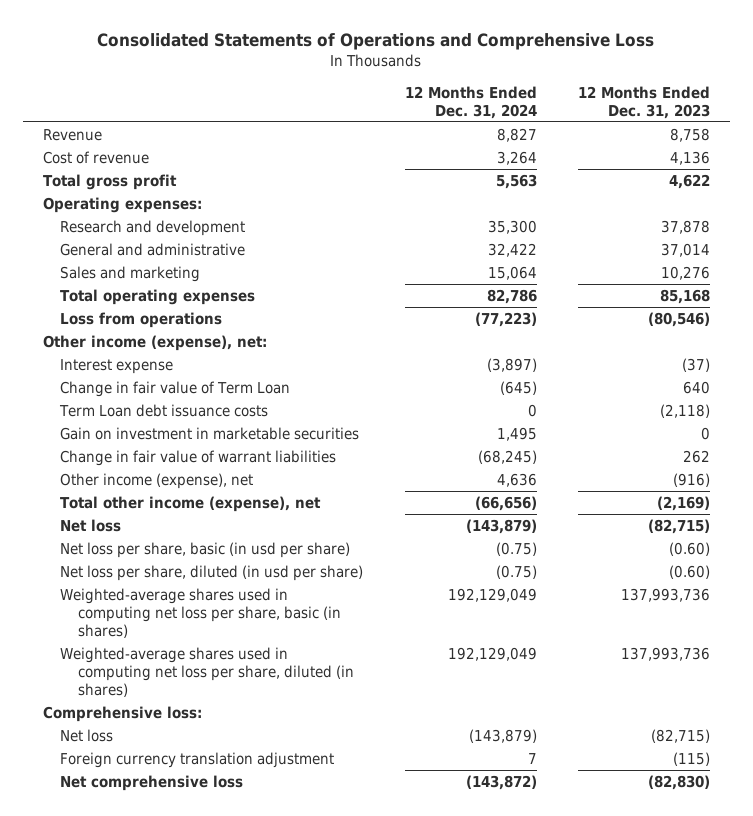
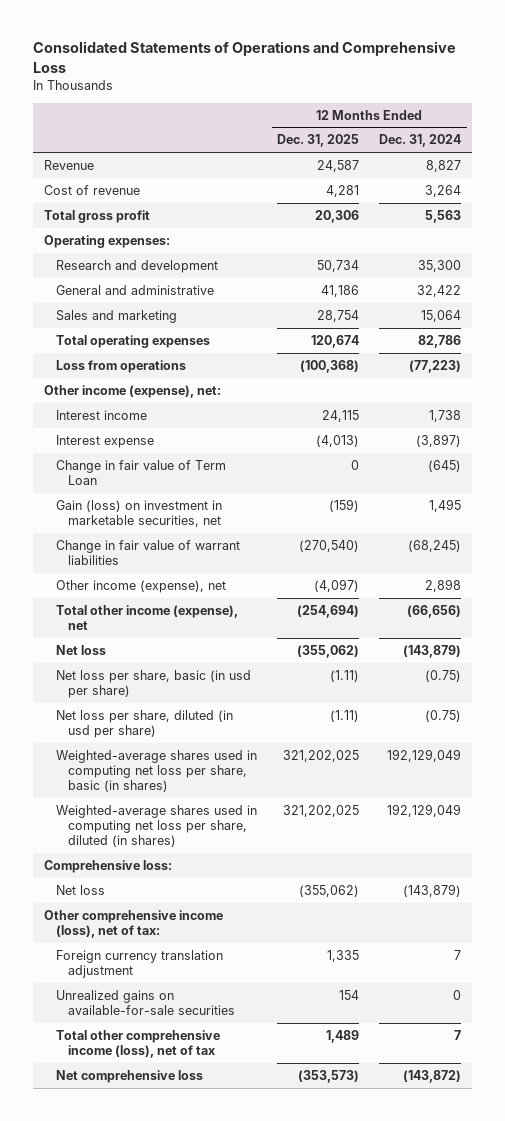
- | 12 Months Ended Dec. 31, 2024 | 12 Months Ended Dec. 31, 2023
+ | 12 Months Ended Dec. 31, 2025 | 12 Months Ended Dec. 31, 2024
+ Interest income | 24,115 | 1,738
- Term Loan debt issuance costs | 0 | (2,118)
- Gain on investment in marketable securities | 1,495 | 0
+ Gain (loss) on investment in marketable securities, net | (159) | 1,495
- Other income (expense), net | 4,636 | (916)
+ Other income (expense), net | (4,097) | 2,898
+ Other comprehensive income (loss), net of tax:
+ Unrealized gains on available-for-sale securities | 154 | 0
+ Total other comprehensive income (loss), net of tax | 1,489 | 7

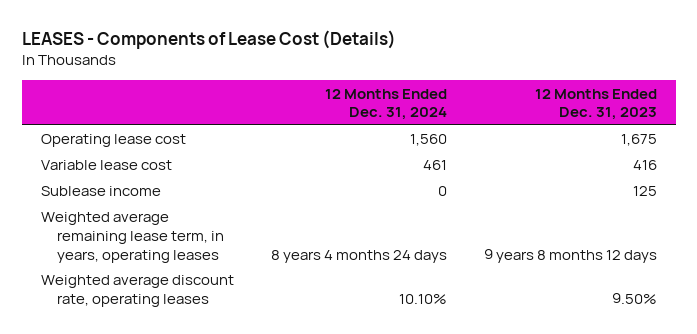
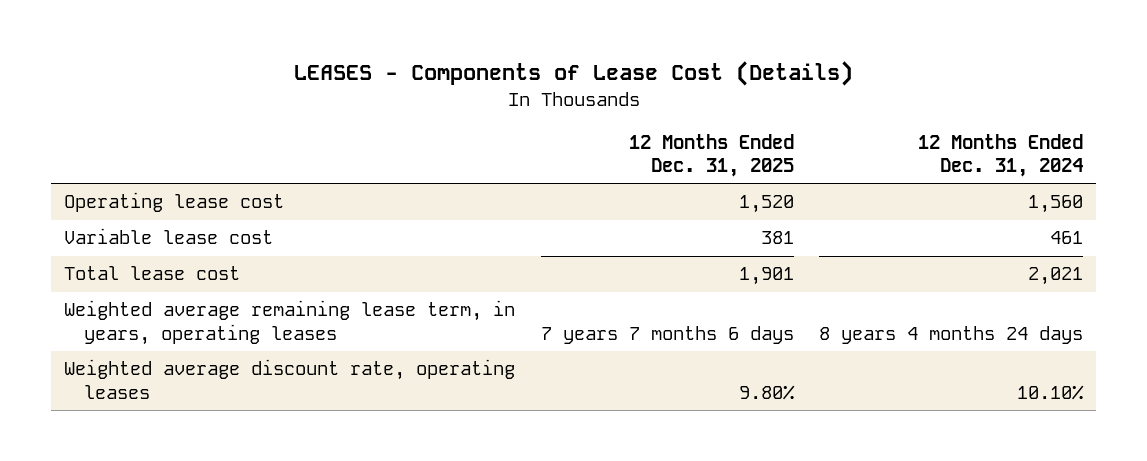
- | 12 Months Ended Dec. 31, 2024 | 12 Months Ended Dec. 31, 2023
+ | 12 Months Ended Dec. 31, 2025 | 12 Months Ended Dec. 31, 2024
- Sublease income | 0 | 125
+ Total lease cost | 1,901 | 2,021

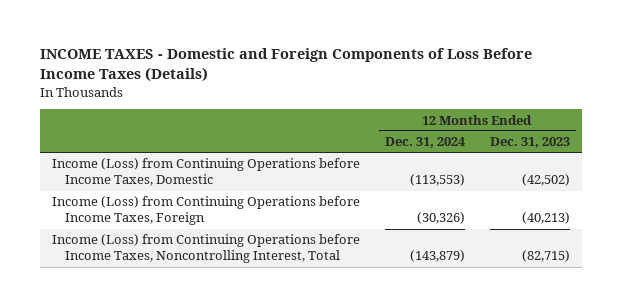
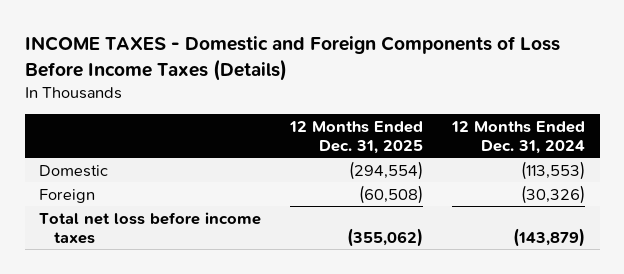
- | 12 Months Ended Dec. 31, 2024 | 12 Months Ended Dec. 31, 2023
+ | 12 Months Ended Dec. 31, 2025 | 12 Months Ended Dec. 31, 2024
- Income (Loss) from Continuing Operations before Income Taxes, Domestic | (113,553) | (42,502)
- Income (Loss) from Continuing Operations before Income Taxes, Foreign | (30,326) | (40,213)
- Income (Loss) from Continuing Operations before Income Taxes, Noncontrolling Interest, Total | (143,879) | (82,715)
+ Domestic | (294,554) | (113,553)
+ Foreign | (60,508) | (30,326)
+ Total net loss before income taxes | (355,062) | (143,879)

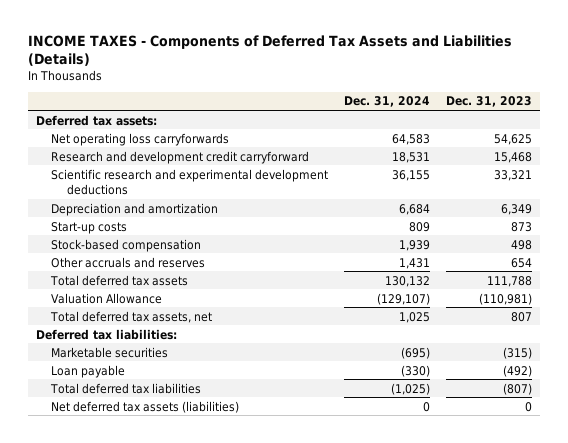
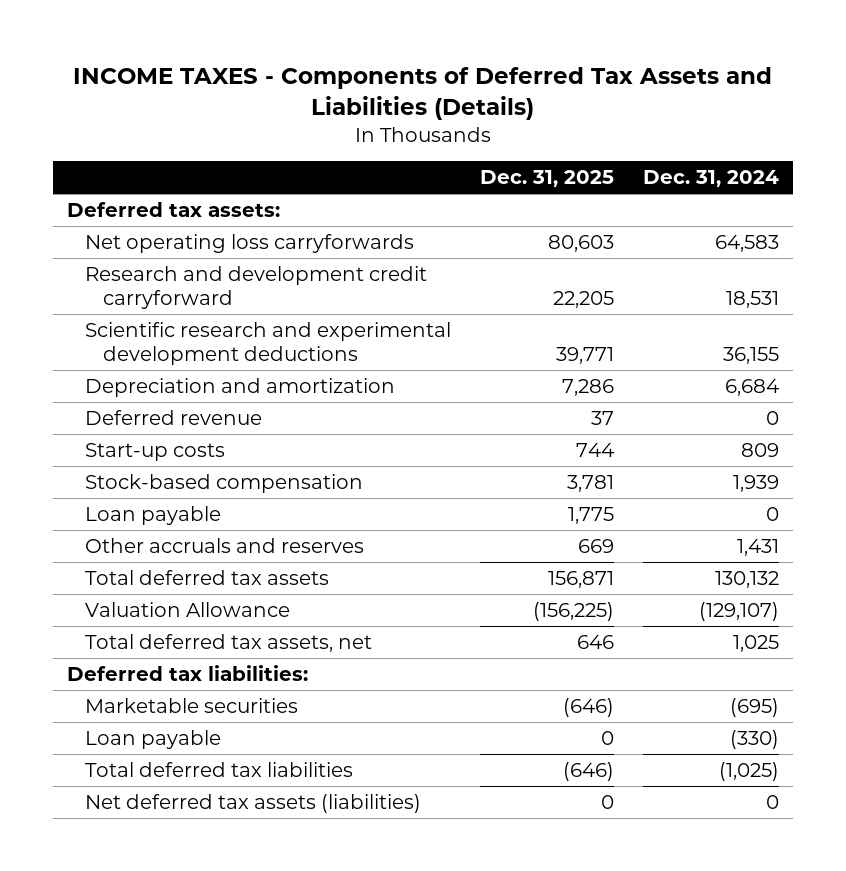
- | Dec. 31, 2024 | Dec. 31, 2023
+ | Dec. 31, 2025 | Dec. 31, 2024
+ Deferred revenue | 37 | 0
+ Loan payable | 1,775 | 0

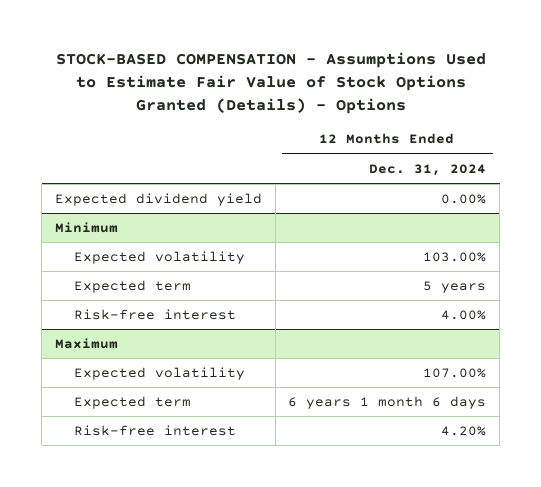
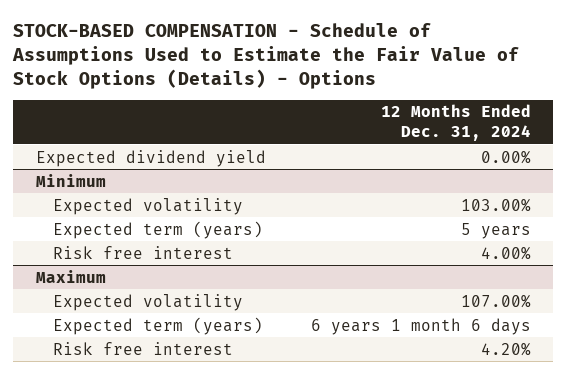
- STOCK-BASED COMPENSATION - Assumptions Used to Estimate Fair Value of Stock Options Granted (Details) - Options
+ STOCK-BASED COMPENSATION - Schedule of Assumptions Used to Estimate the Fair Value of Stock Options (Details) - Options
@ Minimum
- Expected term | 5 years
- Risk-free interest | 4.00%
+ Expected term (years) | 5 years
+ Risk free interest | 4.00%
@ Maximum
- Expected term | 6 years 1 month 6 days
- Risk-free interest | 4.20%
+ Expected term (years) | 6 years 1 month 6 days
+ Risk free interest | 4.20%

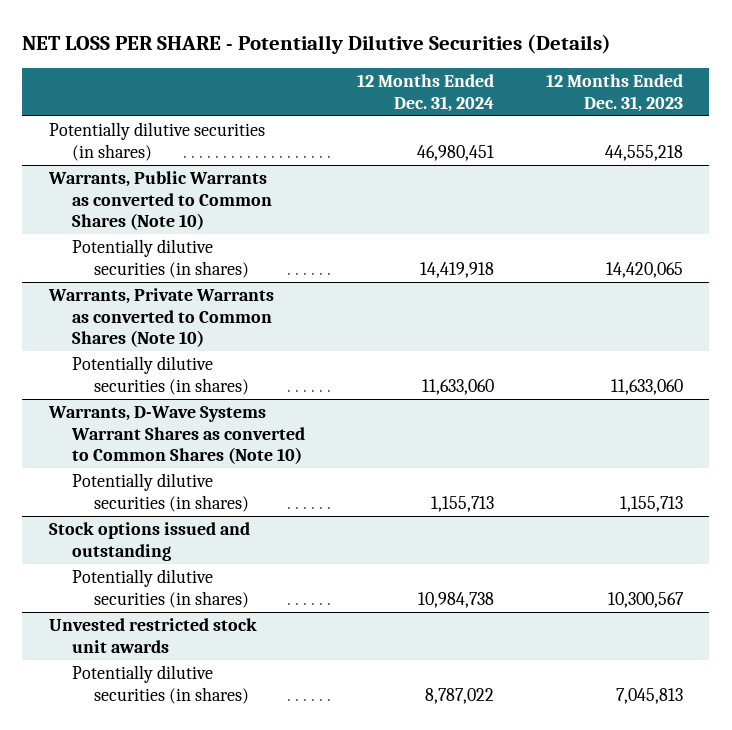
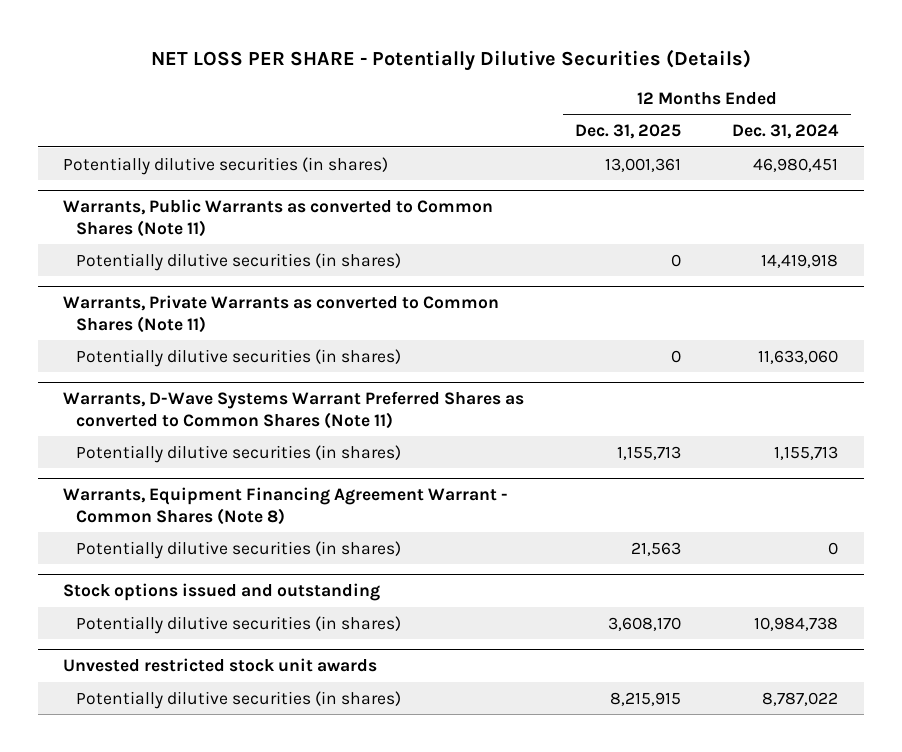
- | 12 Months Ended Dec. 31, 2024 | 12 Months Ended Dec. 31, 2023
+ | 12 Months Ended Dec. 31, 2025 | 12 Months Ended Dec. 31, 2024
- Warrants, Public Warrants as converted to Common Shares (Note 10)
+ Warrants, Public Warrants as converted to Common Shares (Note 11)
- Warrants, Private Warrants as converted to Common Shares (Note 10)
+ Warrants, Private Warrants as converted to Common Shares (Note 11)
- Warrants, D-Wave Systems Warrant Shares as converted to Common Shares (Note 10)
+ Warrants, D-Wave Systems Warrant Preferred Shares as converted to Common Shares (Note 11)
+ Warrants, Equipment Financing Agreement Warrant - Common Shares (Note 8)
+ Potentially dilutive securities (in shares) | 21,563 | 0

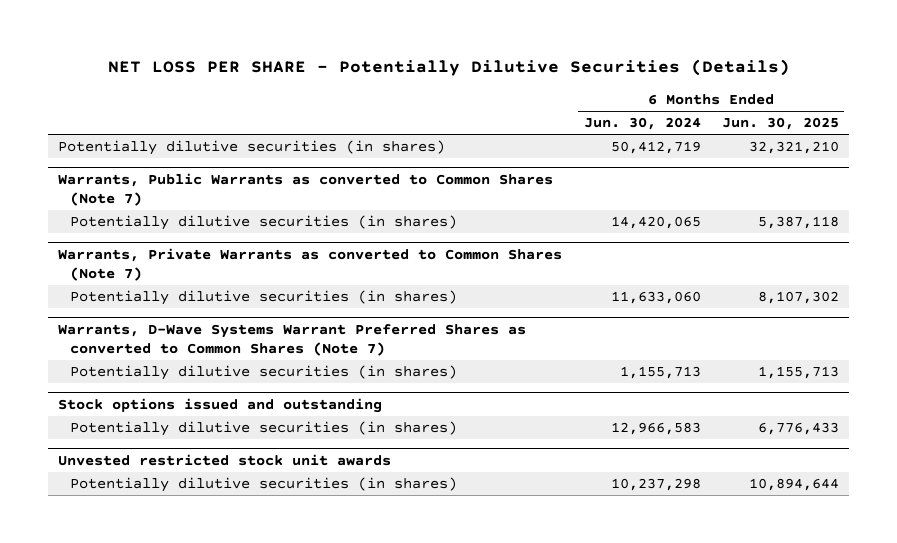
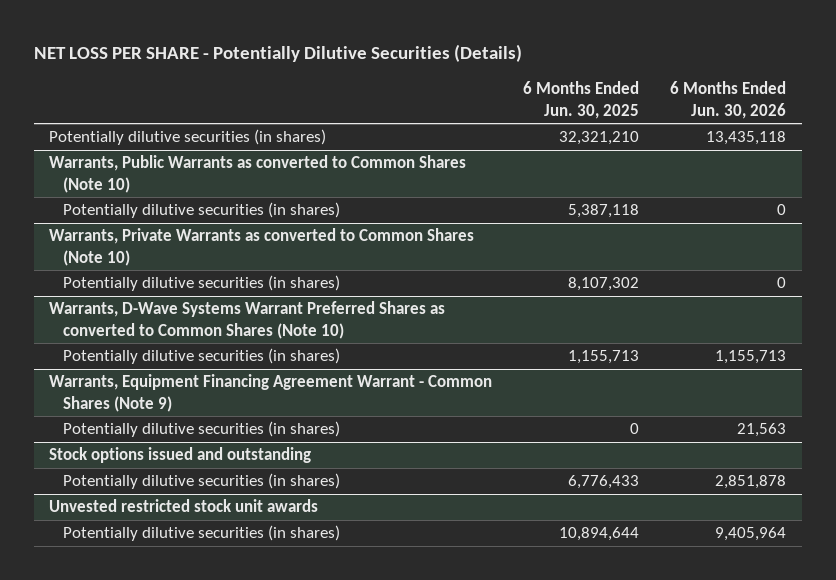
- | 6 Months Ended Jun. 30, 2024 | 6 Months Ended Jun. 30, 2025
+ | 6 Months Ended Jun. 30, 2025 | 6 Months Ended Jun. 30, 2026
- Warrants, Public Warrants as converted to Common Shares (Note 7)
+ Warrants, Public Warrants as converted to Common Shares (Note 10)
- Warrants, Private Warrants as converted to Common Shares (Note 7)
+ Warrants, Private Warrants as converted to Common Shares (Note 10)
- Warrants, D-Wave Systems Warrant Preferred Shares as converted to Common Shares (Note 7)
+ Warrants, D-Wave Systems Warrant Preferred Shares as converted to Common Shares (Note 10)
+ Warrants, Equipment Financing Agreement Warrant - Common Shares (Note 9)
+ Potentially dilutive securities (in shares) | 0 | 21,563

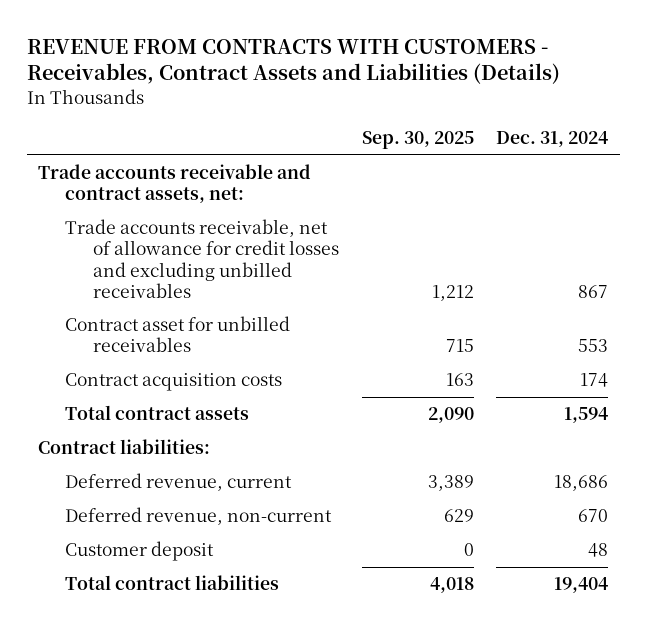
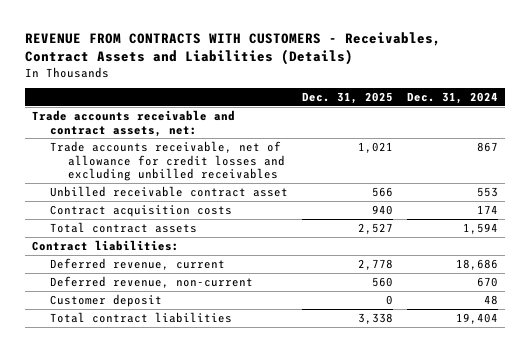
- | Sep. 30, 2025 | Dec. 31, 2024
+ | Dec. 31, 2025 | Dec. 31, 2024
- Contract asset for unbilled receivables | 715 | 553
+ Unbilled receivable contract asset | 566 | 553

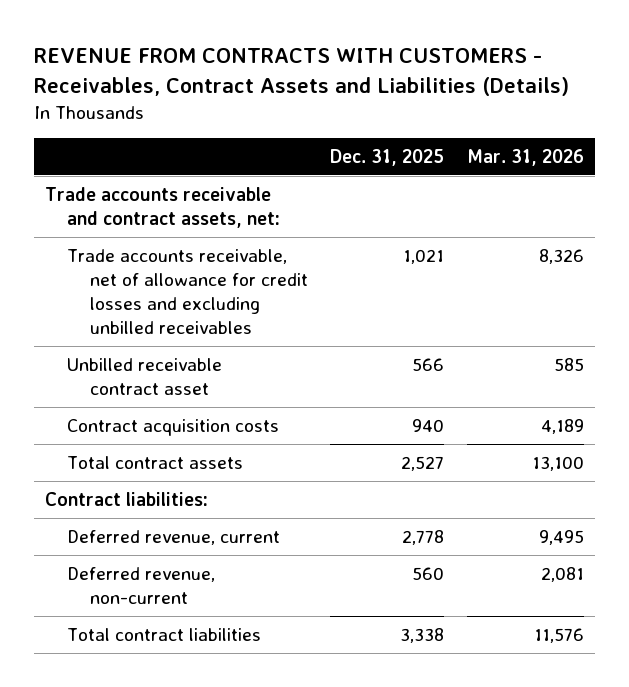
- | Dec. 31, 2025 | Dec. 31, 2024
+ | Dec. 31, 2025 | Mar. 31, 2026
- Customer deposit | 0 | 48

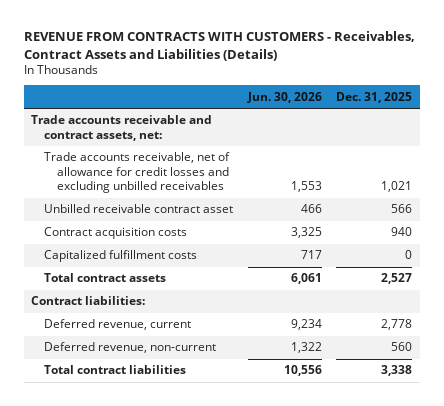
- | Dec. 31, 2025 | Mar. 31, 2026
+ | Jun. 30, 2026 | Dec. 31, 2025
+ Capitalized fulfillment costs | 717 | 0

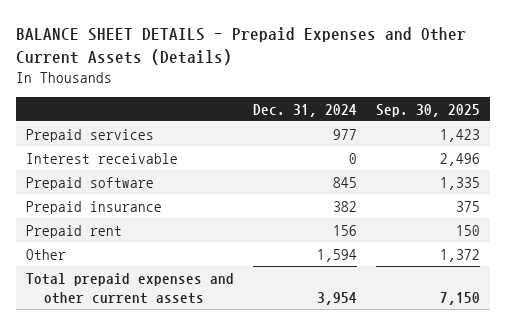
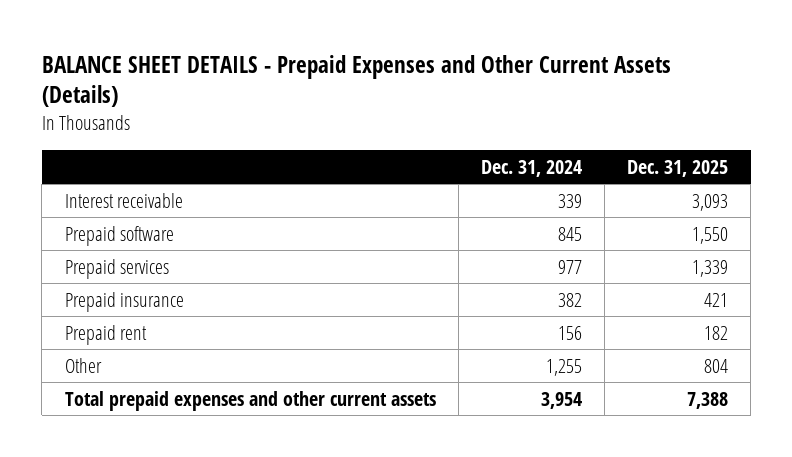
- | Dec. 31, 2024 | Sep. 30, 2025
+ | Dec. 31, 2024 | Dec. 31, 2025
- Interest receivable | 0 | 2,496
+ Interest receivable | 339 | 3,093
moved down: Prepaid services | 977 | 1,339
- Other | 1,594 | 1,372
+ Other | 1,255 | 804

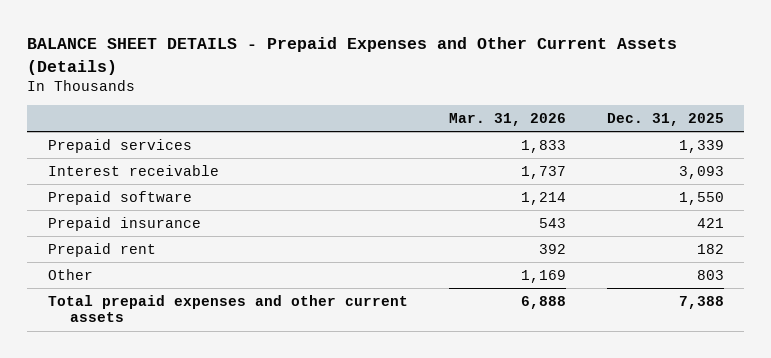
- | Dec. 31, 2024 | Dec. 31, 2025
+ | Mar. 31, 2026 | Dec. 31, 2025
moved up: Prepaid services | 1,833 | 1,339
- Other | 1,255 | 804
+ Other | 1,169 | 803

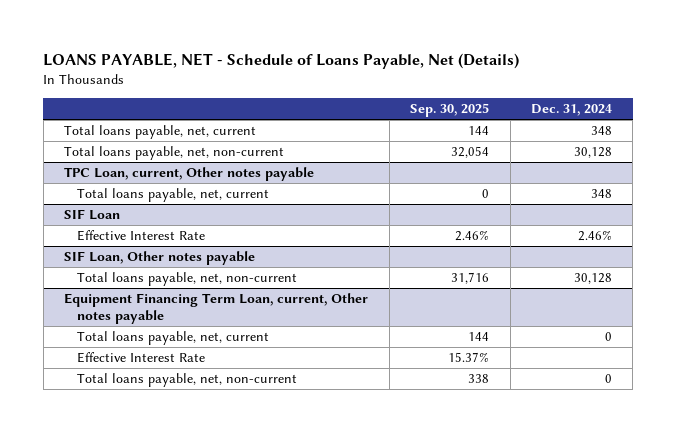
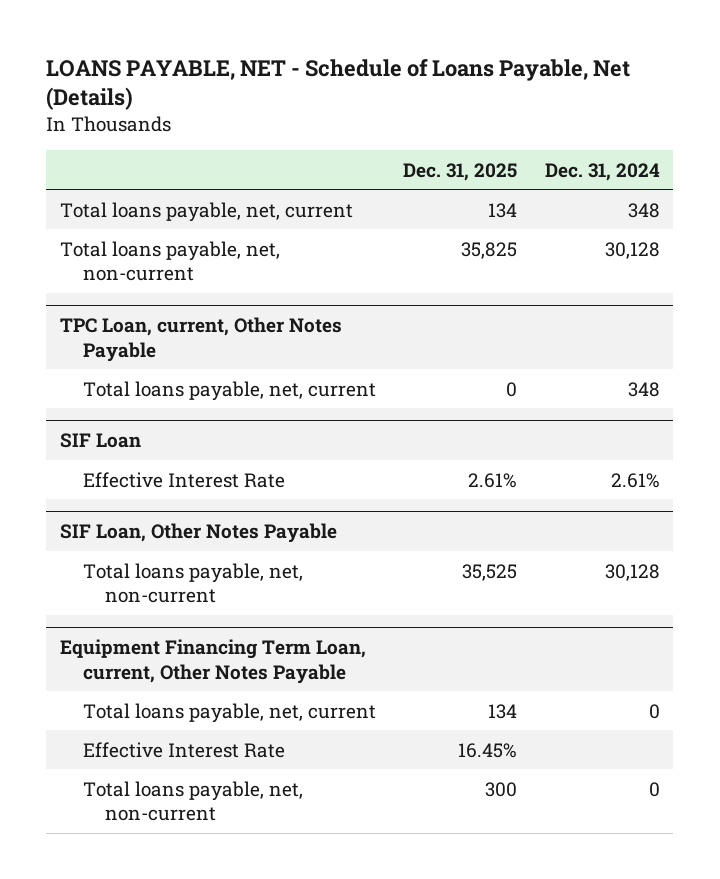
- | Sep. 30, 2025 | Dec. 31, 2024
+ | Dec. 31, 2025 | Dec. 31, 2024
- TPC Loan, current, Other notes payable
+ TPC Loan, current, Other Notes Payable
@ SIF Loan
- Effective Interest Rate | 2.46% | 2.46%
- SIF Loan, Other notes payable
@ SIF Loan
+ Effective Interest Rate | 2.61% | 2.61%
+ SIF Loan, Other Notes Payable
- Equipment Financing Term Loan, current, Other notes payable
+ Equipment Financing Term Loan, current, Other Notes Payable

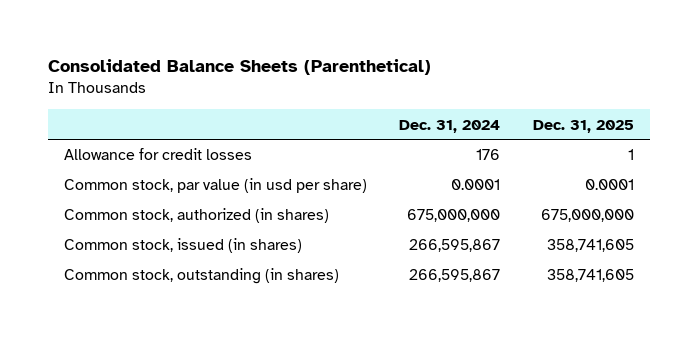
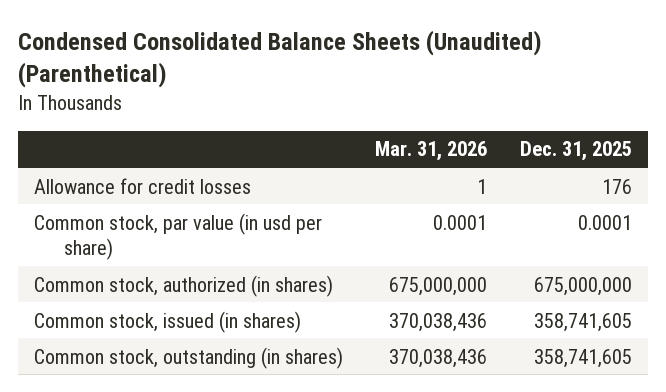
- Consolidated Balance Sheets (Parenthetical)
+ Condensed Consolidated Balance Sheets (Unaudited) (Parenthetical)
- | Dec. 31, 2024 | Dec. 31, 2025
+ | Mar. 31, 2026 | Dec. 31, 2025
- Allowance for credit losses | 176 | 1
+ Allowance for credit losses | 1 | 176

